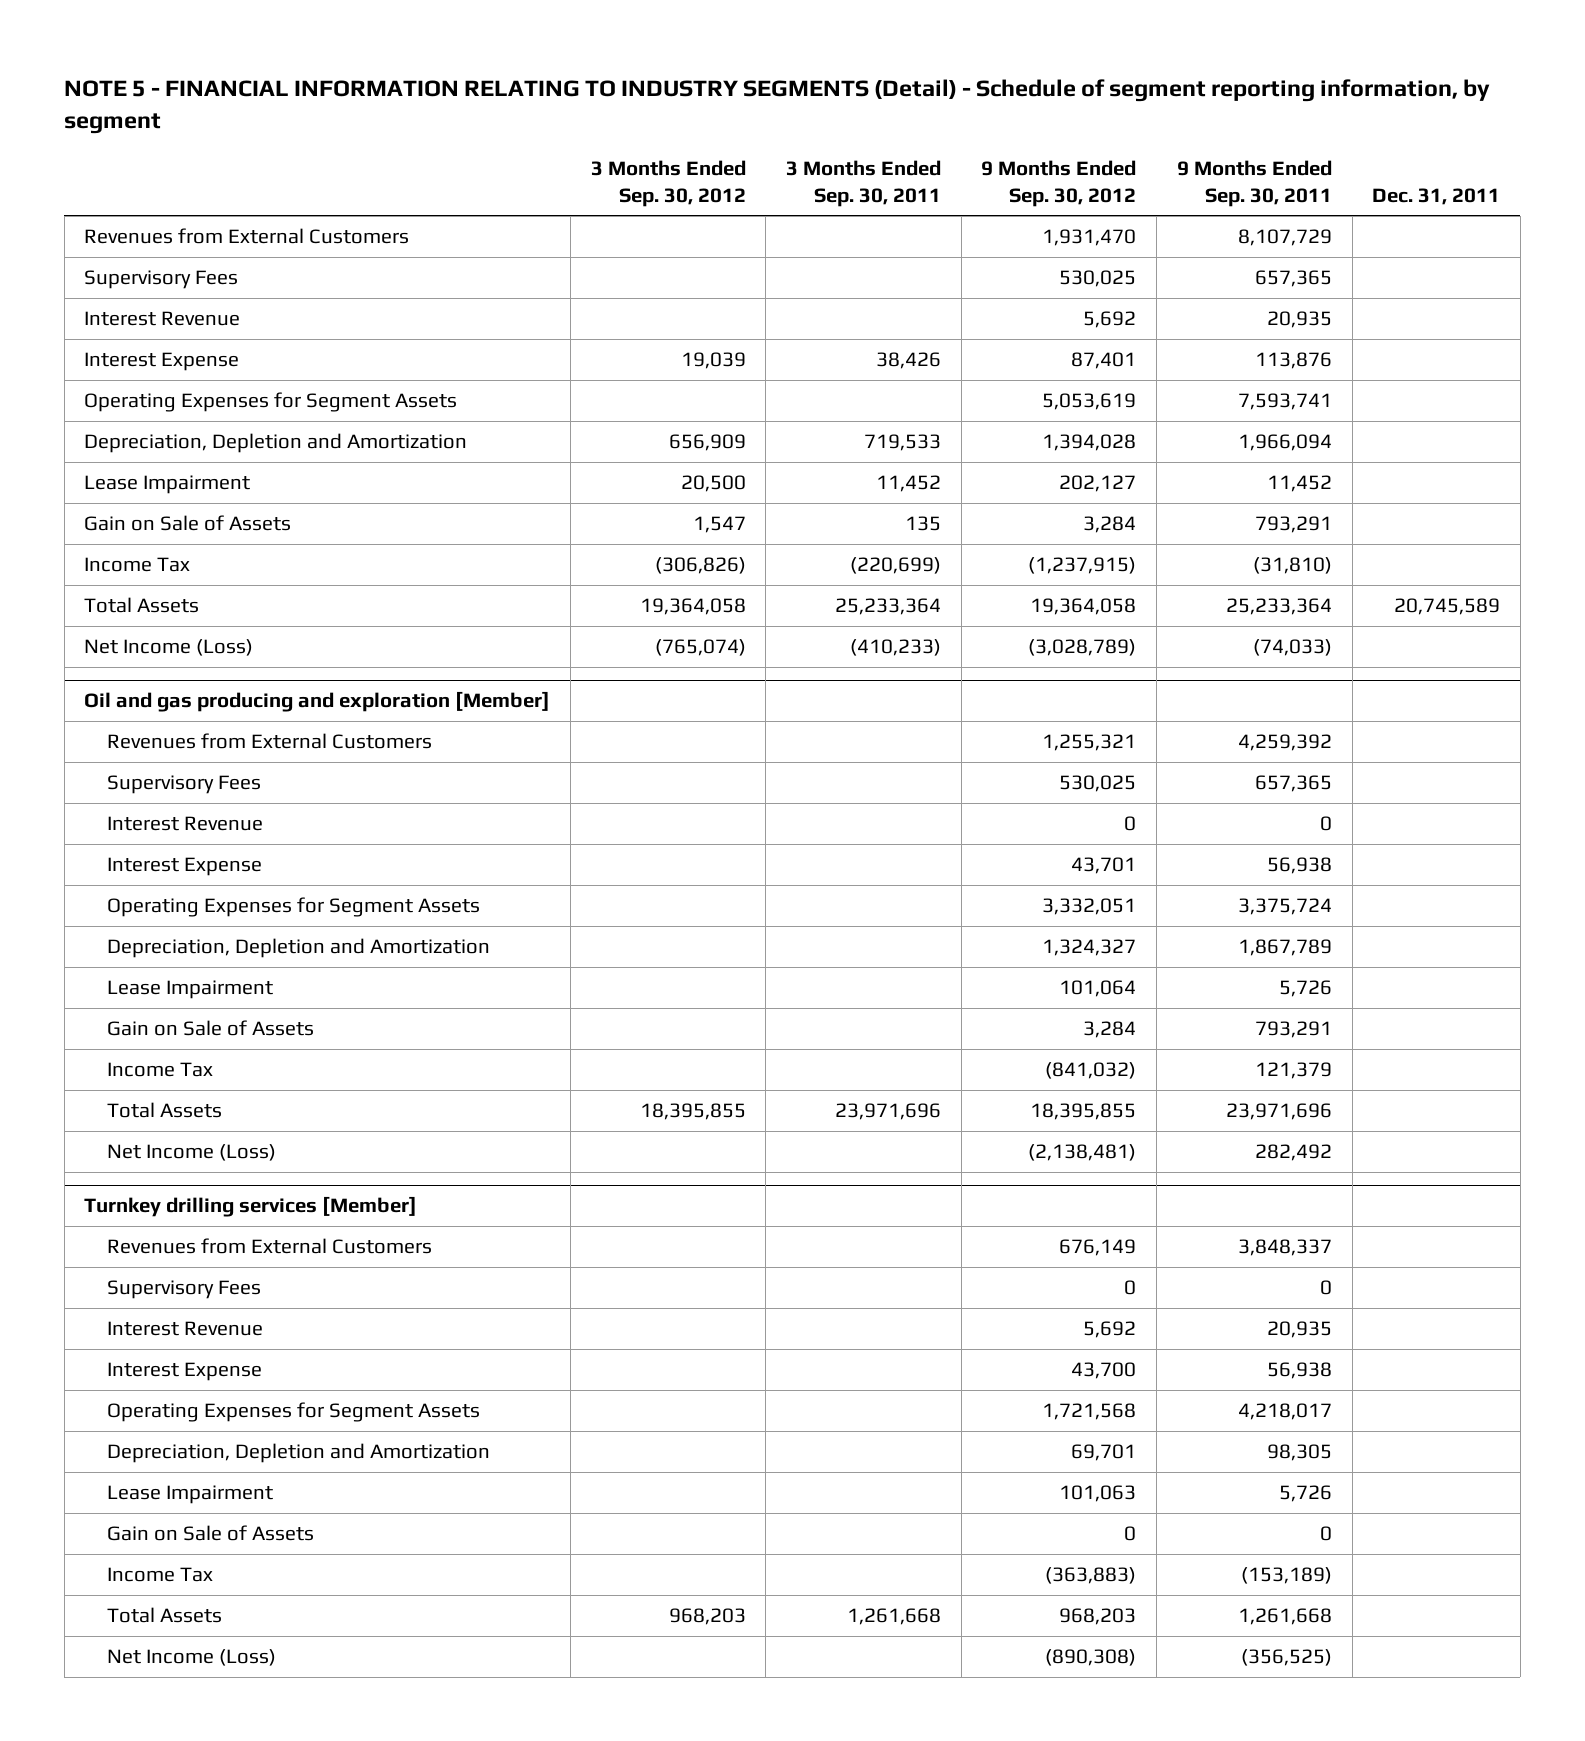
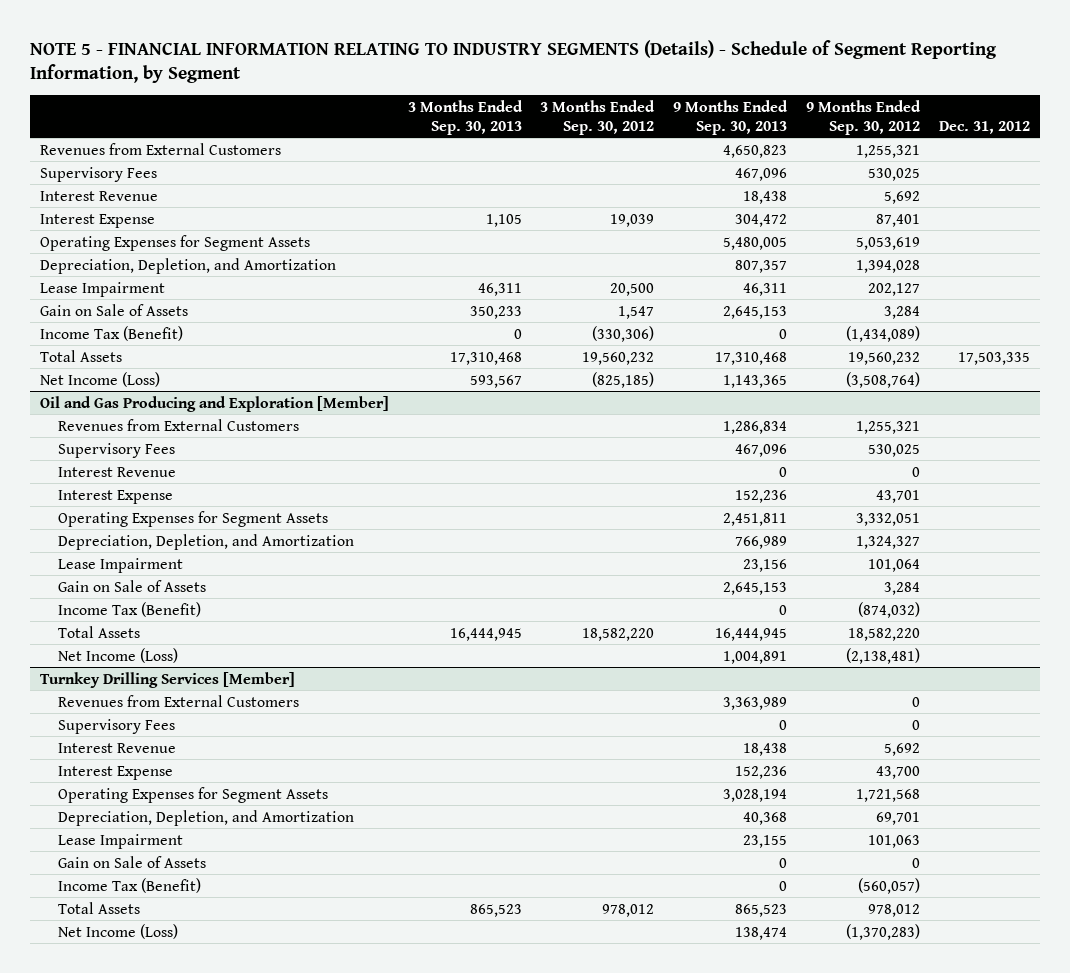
- NOTE 5 - FINANCIAL INFORMATION RELATING TO INDUSTRY SEGMENTS (Detail) - Schedule of segment reporting information, by segment
+ NOTE 5 - FINANCIAL INFORMATION RELATING TO INDUSTRY SEGMENTS (Details) - Schedule of Segment Reporting Information, by Segment
- | 3 Months Ended Sep. 30, 2012 | 3 Months Ended Sep. 30, 2011 | 9 Months Ended Sep. 30, 2012 | 9 Months Ended Sep. 30, 2011 | Dec. 31, 2011
+ | 3 Months Ended Sep. 30, 2013 | 3 Months Ended Sep. 30, 2012 | 9 Months Ended Sep. 30, 2013 | 9 Months Ended Sep. 30, 2012 | Dec. 31, 2012
- Revenues from External Customers | | | 1,931,470 | 8,107,729 |
+ Revenues from External Customers | | | 4,650,823 | 1,255,321 |
- Depreciation, Depletion and Amortization | 656,909 | 719,533 | 1,394,028 | 1,966,094 |
+ Depreciation, Depletion, and Amortization | | | 807,357 | 1,394,028 |
- Income Tax | (306,826) | (220,699) | (1,237,915) | (31,810) |
- Total Assets | 19,364,058 | 25,233,364 | 19,364,058 | 25,233,364 | 20,745,589
- Net Income (Loss) | (765,074) | (410,233) | (3,028,789) | (74,033) |
- Oil and gas producing and exploration [Member]
+ Income Tax (Benefit) | 0 | (330,306) | 0 | (1,434,089) |
+ Total Assets | 17,310,468 | 19,560,232 | 17,310,468 | 19,560,232 | 17,503,335
+ Net Income (Loss) | 593,567 | (825,185) | 1,143,365 | (3,508,764) |
+ Oil and Gas Producing and Exploration [Member]
- Depreciation, Depletion and Amortization | | | 1,324,327 | 1,867,789 |
+ Depreciation, Depletion, and Amortization | | | 766,989 | 1,324,327 |
- Income Tax | | | (841,032) | 121,379 |
- Total Assets | 18,395,855 | 23,971,696 | 18,395,855 | 23,971,696 |
+ Income Tax (Benefit) | | | 0 | (874,032) |
+ Total Assets | 16,444,945 | 18,582,220 | 16,444,945 | 18,582,220 |
- Turnkey drilling services [Member]
- Revenues from External Customers | | | 676,149 | 3,848,337 |
+ Turnkey Drilling Services [Member]
+ Revenues from External Customers | | | 3,363,989 | 0 |
- Depreciation, Depletion and Amortization | | | 69,701 | 98,305 |
+ Depreciation, Depletion, and Amortization | | | 40,368 | 69,701 |
- Income Tax | | | (363,883) | (153,189) |
- Total Assets | 968,203 | 1,261,668 | 968,203 | 1,261,668 |
- Net Income (Loss) | | | (890,308) | (356,525) |
+ Income Tax (Benefit) | | | 0 | (560,057) |
+ Total Assets | 865,523 | 978,012 | 865,523 | 978,012 |
+ Net Income (Loss) | | | 138,474 | (1,370,283) |

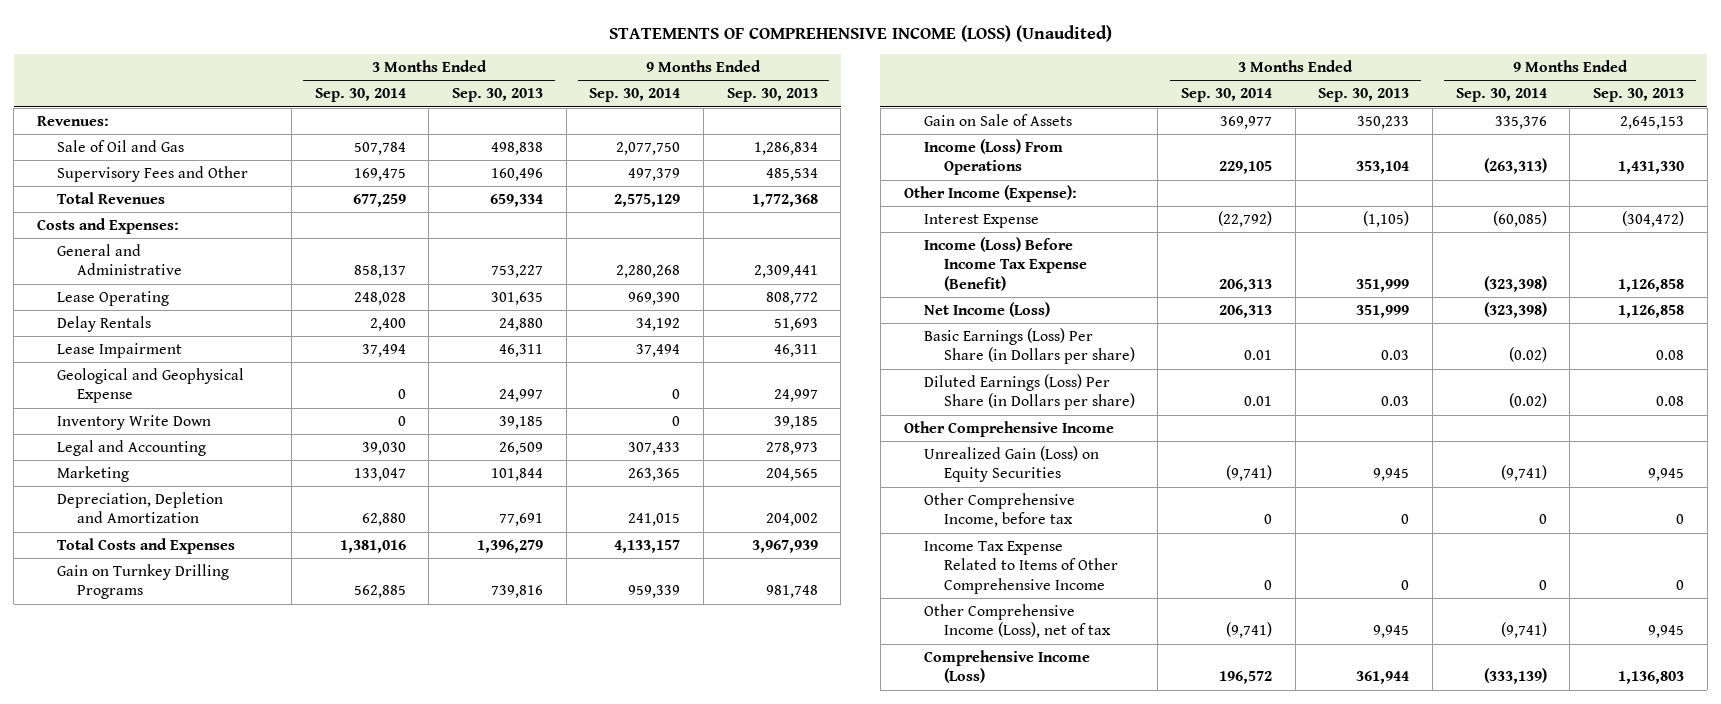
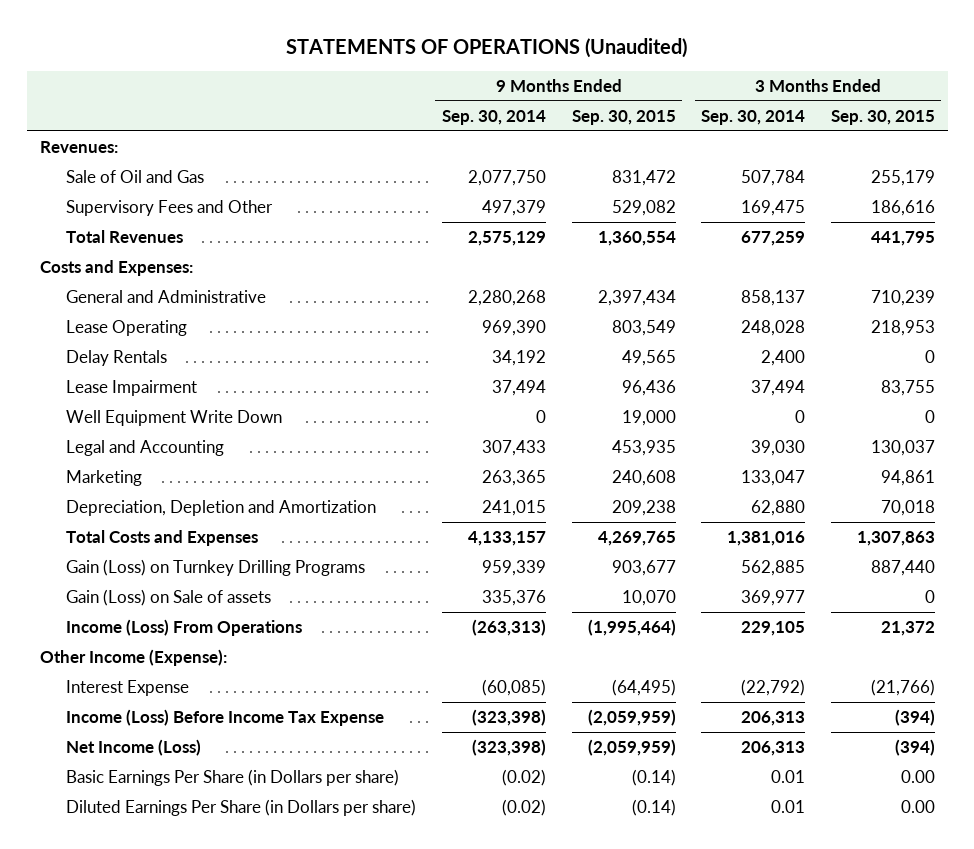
- STATEMENTS OF COMPREHENSIVE INCOME (LOSS) (Unaudited)
+ STATEMENTS OF OPERATIONS (Unaudited)
- | 3 Months Ended Sep. 30, 2014 | 3 Months Ended Sep. 30, 2013 | 9 Months Ended Sep. 30, 2014 | 9 Months Ended Sep. 30, 2013
+ | 9 Months Ended Sep. 30, 2014 | 9 Months Ended Sep. 30, 2015 | 3 Months Ended Sep. 30, 2014 | 3 Months Ended Sep. 30, 2015
- Geological and Geophysical Expense | 0 | 24,997 | 0 | 24,997
- Inventory Write Down | 0 | 39,185 | 0 | 39,185
+ Well Equipment Write Down | 0 | 19,000 | 0 | 0
- Gain on Turnkey Drilling Programs | 562,885 | 739,816 | 959,339 | 981,748
- Gain on Sale of Assets | 369,977 | 350,233 | 335,376 | 2,645,153
+ Gain (Loss) on Turnkey Drilling Programs | 959,339 | 903,677 | 562,885 | 887,440
+ Gain (Loss) on Sale of assets | 335,376 | 10,070 | 369,977 | 0
- Income (Loss) Before Income Tax Expense (Benefit) | 206,313 | 351,999 | (323,398) | 1,126,858
+ Income (Loss) Before Income Tax Expense | (323,398) | (2,059,959) | 206,313 | (394)
- Basic Earnings (Loss) Per Share (in Dollars per share) | 0.01 | 0.03 | (0.02) | 0.08
- Diluted Earnings (Loss) Per Share (in Dollars per share) | 0.01 | 0.03 | (0.02) | 0.08
- Other Comprehensive Income
- Unrealized Gain (Loss) on Equity Securities | (9,741) | 9,945 | (9,741) | 9,945
- Other Comprehensive Income, before tax | 0 | 0 | 0 | 0
- Income Tax Expense Related to Items of Other Comprehensive Income | 0 | 0 | 0 | 0
- Other Comprehensive Income (Loss), net of tax | (9,741) | 9,945 | (9,741) | 9,945
- Comprehensive Income (Loss) | 196,572 | 361,944 | (333,139) | 1,136,803
+ Basic Earnings Per Share (in Dollars per share) | (0.02) | (0.14) | 0.01 | 0.00
+ Diluted Earnings Per Share (in Dollars per share) | (0.02) | (0.14) | 0.01 | 0.00

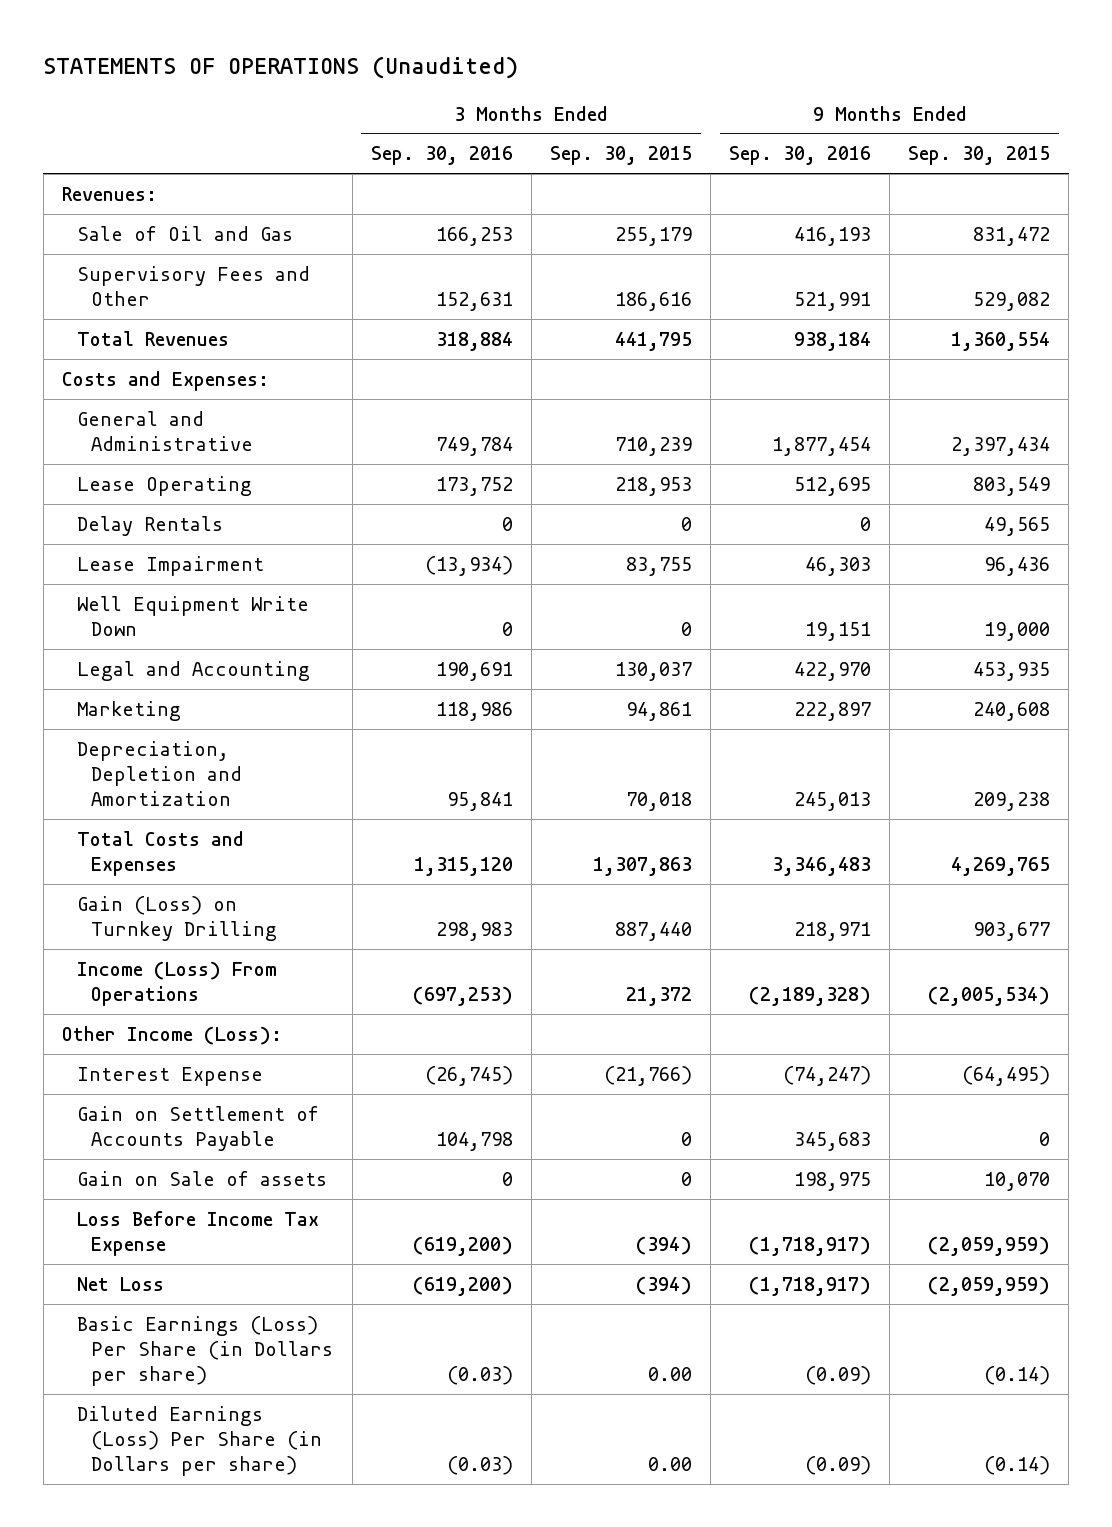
- | 9 Months Ended Sep. 30, 2014 | 9 Months Ended Sep. 30, 2015 | 3 Months Ended Sep. 30, 2014 | 3 Months Ended Sep. 30, 2015
+ | 3 Months Ended Sep. 30, 2016 | 3 Months Ended Sep. 30, 2015 | 9 Months Ended Sep. 30, 2016 | 9 Months Ended Sep. 30, 2015
- Gain (Loss) on Turnkey Drilling Programs | 959,339 | 903,677 | 562,885 | 887,440
- Gain (Loss) on Sale of assets | 335,376 | 10,070 | 369,977 | 0
- Income (Loss) From Operations | (263,313) | (1,995,464) | 229,105 | 21,372
- Other Income (Expense):
+ Gain (Loss) on Turnkey Drilling | 298,983 | 887,440 | 218,971 | 903,677
+ Income (Loss) From Operations | (697,253) | 21,372 | (2,189,328) | (2,005,534)
+ Other Income (Loss):
- Income (Loss) Before Income Tax Expense | (323,398) | (2,059,959) | 206,313 | (394)
- Net Income (Loss) | (323,398) | (2,059,959) | 206,313 | (394)
- Basic Earnings Per Share (in Dollars per share) | (0.02) | (0.14) | 0.01 | 0.00
- Diluted Earnings Per Share (in Dollars per share) | (0.02) | (0.14) | 0.01 | 0.00
+ Gain on Settlement of Accounts Payable | 104,798 | 0 | 345,683 | 0
+ Gain on Sale of assets | 0 | 0 | 198,975 | 10,070
+ Loss Before Income Tax Expense | (619,200) | (394) | (1,718,917) | (2,059,959)
+ Net Loss | (619,200) | (394) | (1,718,917) | (2,059,959)
+ Basic Earnings (Loss) Per Share (in Dollars per share) | (0.03) | 0.00 | (0.09) | (0.14)
+ Diluted Earnings (Loss) Per Share (in Dollars per share) | (0.03) | 0.00 | (0.09) | (0.14)

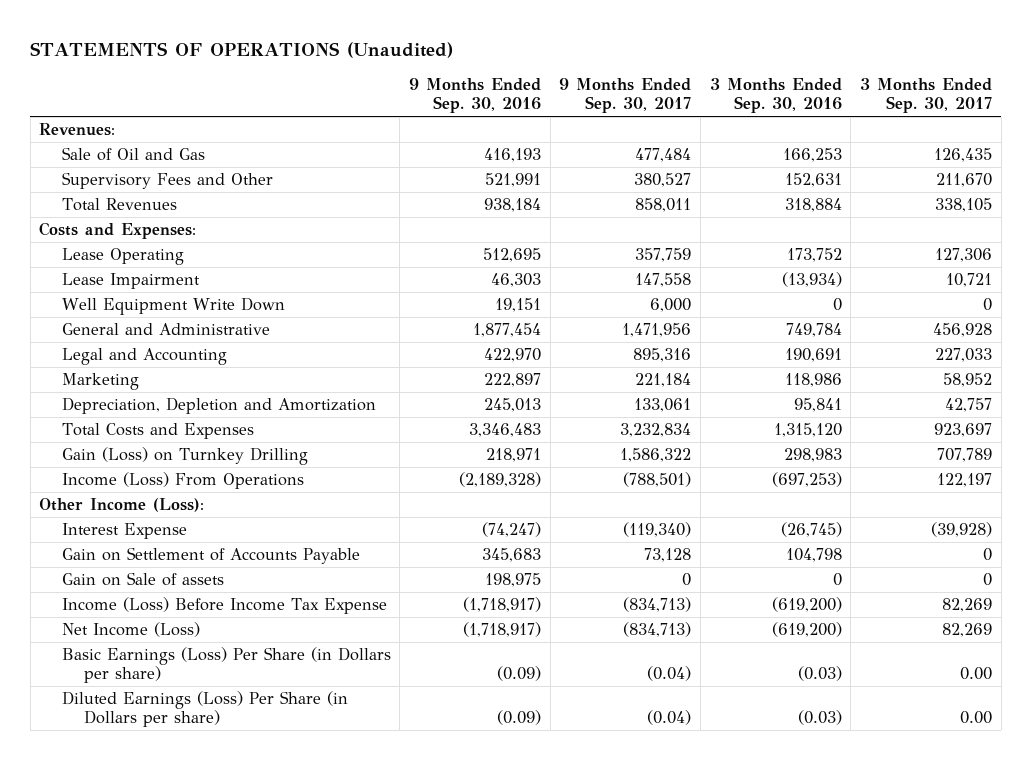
- | 3 Months Ended Sep. 30, 2016 | 3 Months Ended Sep. 30, 2015 | 9 Months Ended Sep. 30, 2016 | 9 Months Ended Sep. 30, 2015
+ | 9 Months Ended Sep. 30, 2016 | 9 Months Ended Sep. 30, 2017 | 3 Months Ended Sep. 30, 2016 | 3 Months Ended Sep. 30, 2017
- Delay Rentals | 0 | 0 | 0 | 49,565
moved down: General and Administrative | 1,877,454 | 1,471,956 | 749,784 | 456,928
- Loss Before Income Tax Expense | (619,200) | (394) | (1,718,917) | (2,059,959)
- Net Loss | (619,200) | (394) | (1,718,917) | (2,059,959)
+ Income (Loss) Before Income Tax Expense | (1,718,917) | (834,713) | (619,200) | 82,269
+ Net Income (Loss) | (1,718,917) | (834,713) | (619,200) | 82,269

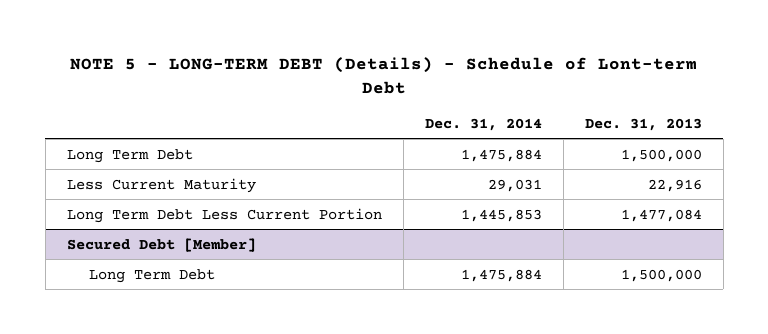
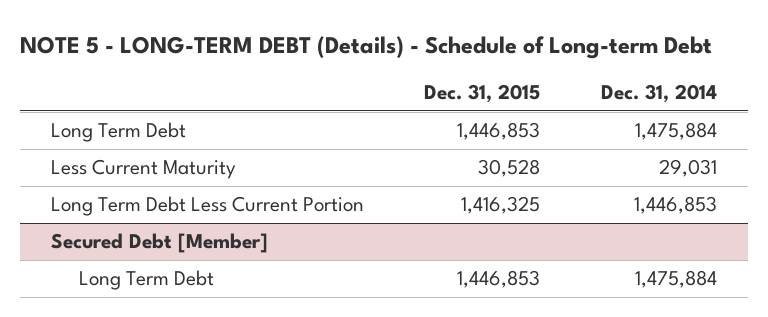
- NOTE 5 - LONG-TERM DEBT (Details) - Schedule of Lont-term Debt
+ NOTE 5 - LONG-TERM DEBT (Details) - Schedule of Long-term Debt
- | Dec. 31, 2014 | Dec. 31, 2013
+ | Dec. 31, 2015 | Dec. 31, 2014
- Long Term Debt Less Current Portion | 1,445,853 | 1,477,084
+ Long Term Debt Less Current Portion | 1,416,325 | 1,446,853

